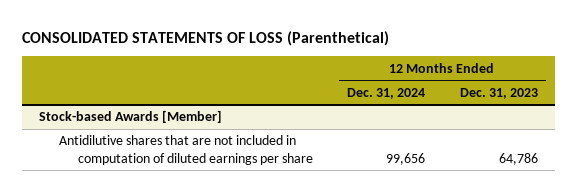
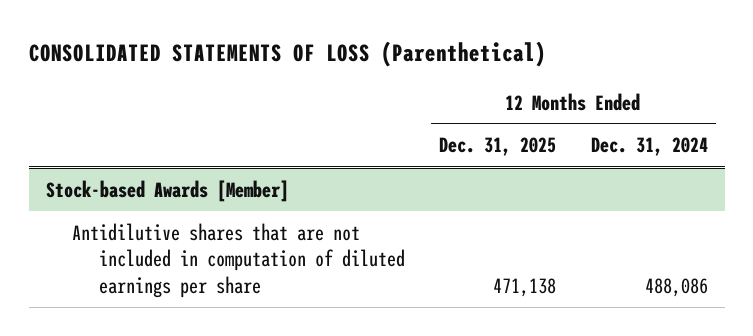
- | 12 Months Ended Dec. 31, 2024 | 12 Months Ended Dec. 31, 2023
+ | 12 Months Ended Dec. 31, 2025 | 12 Months Ended Dec. 31, 2024
@ Stock-based Awards [Member]
- Antidilutive shares that are not included in computation of diluted earnings per share | 99,656 | 64,786
+ Antidilutive shares that are not included in computation of diluted earnings per share | 471,138 | 488,086

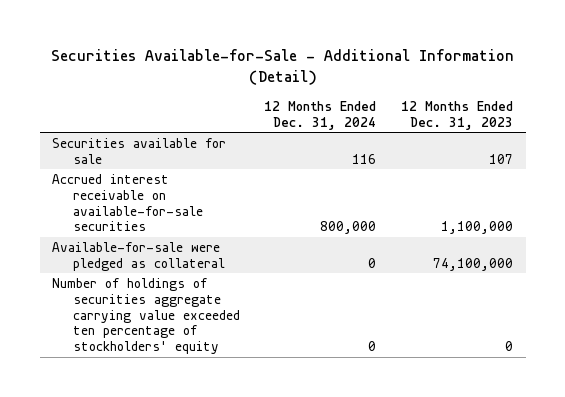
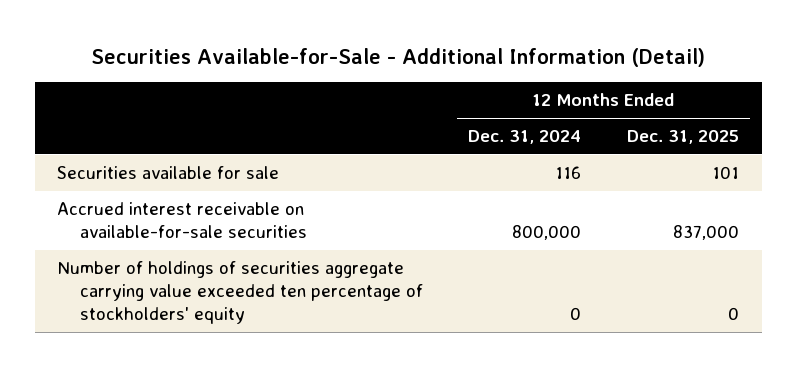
- | 12 Months Ended Dec. 31, 2024 | 12 Months Ended Dec. 31, 2023
+ | 12 Months Ended Dec. 31, 2024 | 12 Months Ended Dec. 31, 2025
- Available-for-sale were pledged as collateral | 0 | 74,100,000

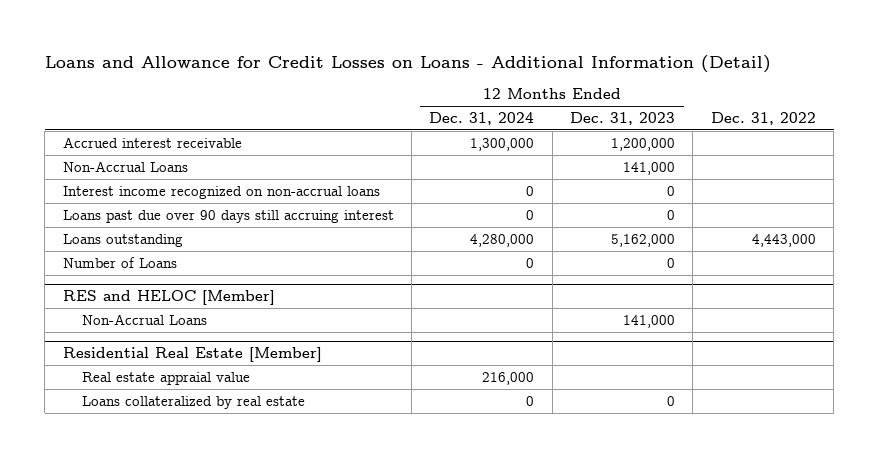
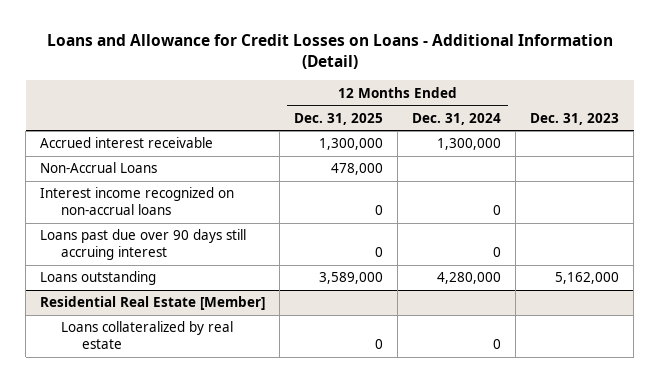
- | 12 Months Ended Dec. 31, 2024 | 12 Months Ended Dec. 31, 2023 | Dec. 31, 2022
+ | 12 Months Ended Dec. 31, 2025 | 12 Months Ended Dec. 31, 2024 | Dec. 31, 2023
- Number of Loans | 0 | 0 |
- RES and HELOC [Member]
- Non-Accrual Loans | | 141,000 |
@ Residential Real Estate [Member]
- Real estate appraial value | 216,000 | |

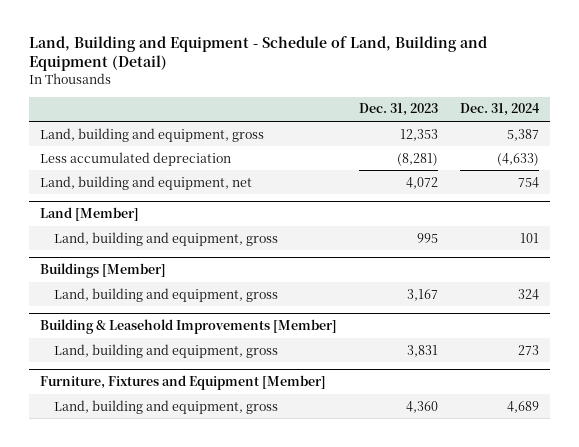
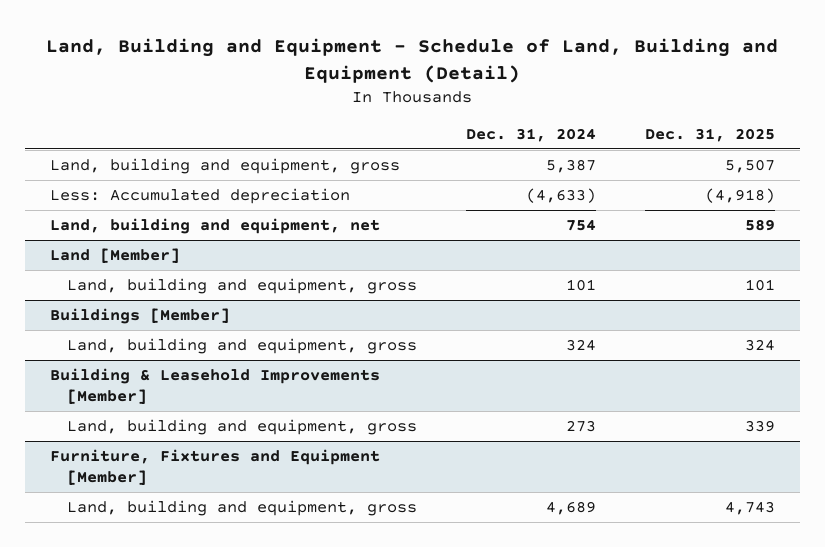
- | Dec. 31, 2023 | Dec. 31, 2024
+ | Dec. 31, 2024 | Dec. 31, 2025
- Less accumulated depreciation | (8,281) | (4,633)
+ Less: Accumulated depreciation | (4,633) | (4,918)

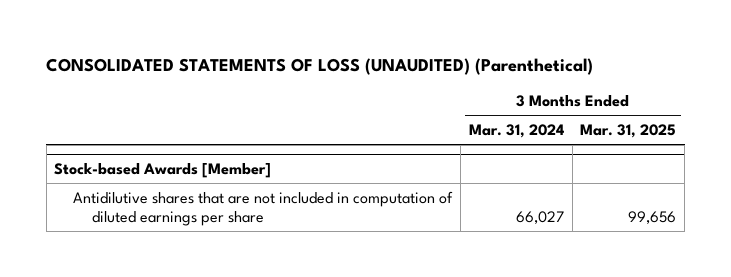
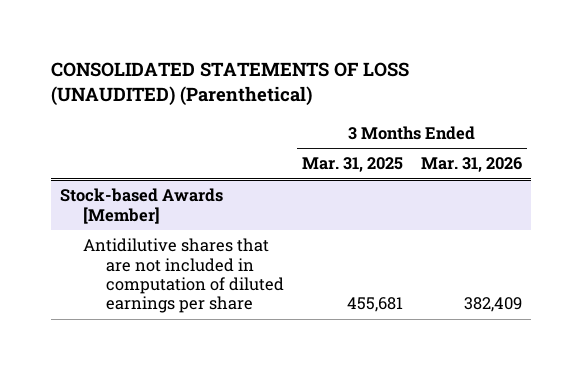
- | 3 Months Ended Mar. 31, 2024 | 3 Months Ended Mar. 31, 2025
+ | 3 Months Ended Mar. 31, 2025 | 3 Months Ended Mar. 31, 2026
@ Stock-based Awards [Member]
- Antidilutive shares that are not included in computation of diluted earnings per share | 66,027 | 99,656
+ Antidilutive shares that are not included in computation of diluted earnings per share | 455,681 | 382,409

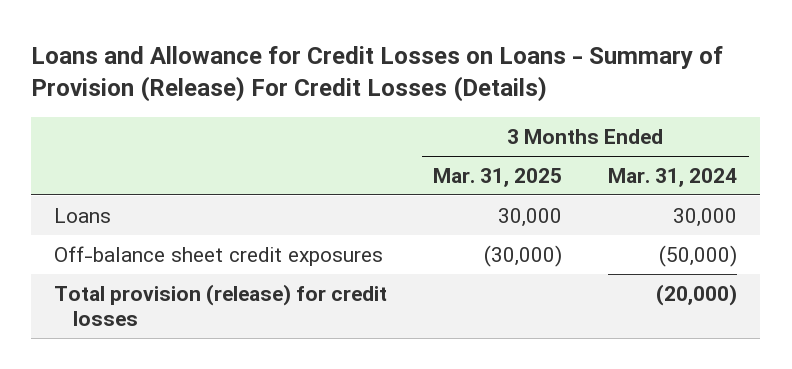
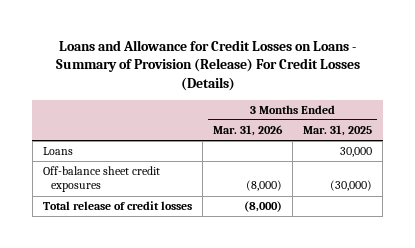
- | 3 Months Ended Mar. 31, 2025 | 3 Months Ended Mar. 31, 2024
+ | 3 Months Ended Mar. 31, 2026 | 3 Months Ended Mar. 31, 2025
- Total provision (release) for credit losses | | (20,000)
+ Total release of credit losses | (8,000) |

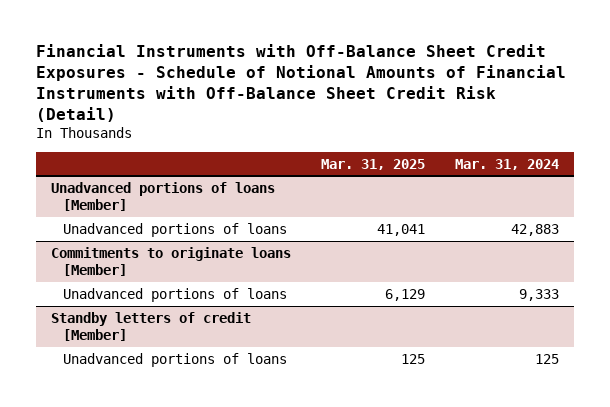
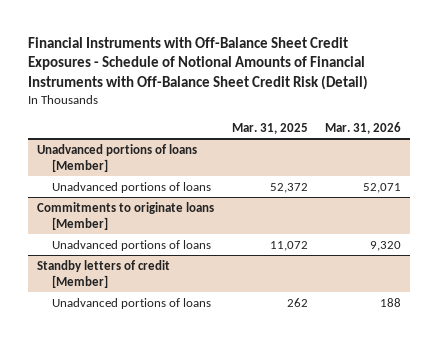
- | Mar. 31, 2025 | Mar. 31, 2024
+ | Mar. 31, 2025 | Mar. 31, 2026
@ Unadvanced portions of loans [Member]
- Unadvanced portions of loans | 41,041 | 42,883
+ Unadvanced portions of loans | 52,372 | 52,071
@ Commitments to originate loans [Member]
- Unadvanced portions of loans | 6,129 | 9,333
+ Unadvanced portions of loans | 11,072 | 9,320
@ Standby letters of credit [Member]
- Unadvanced portions of loans | 125 | 125
+ Unadvanced portions of loans | 262 | 188

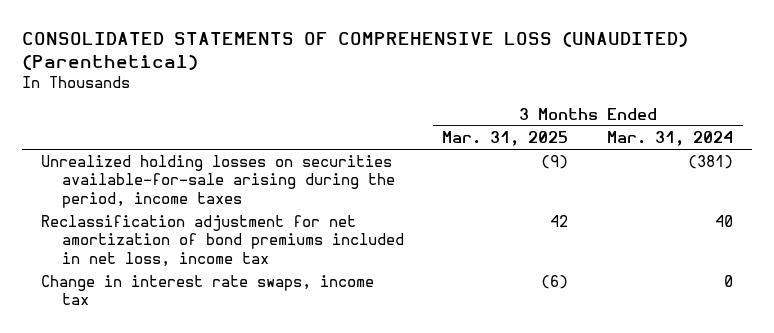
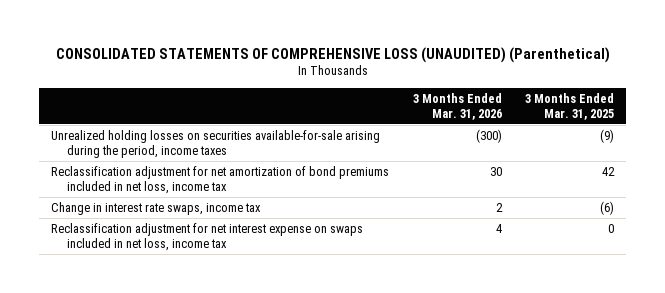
- | 3 Months Ended Mar. 31, 2025 | 3 Months Ended Mar. 31, 2024
+ | 3 Months Ended Mar. 31, 2026 | 3 Months Ended Mar. 31, 2025
+ Reclassification adjustment for net interest expense on swaps included in net loss, income tax | 4 | 0

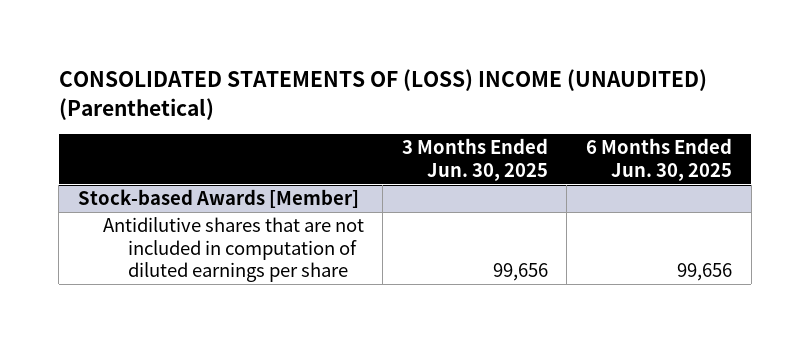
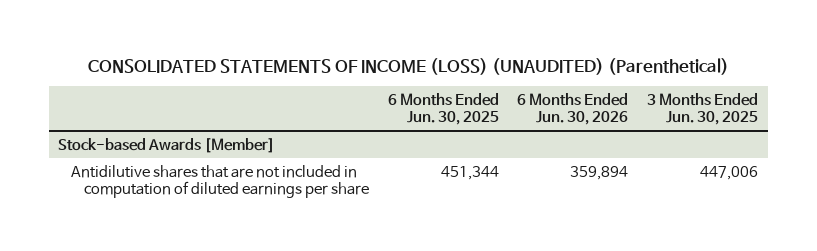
- CONSOLIDATED STATEMENTS OF (LOSS) INCOME (UNAUDITED) (Parenthetical)
+ CONSOLIDATED STATEMENTS OF INCOME (LOSS) (UNAUDITED) (Parenthetical)
- | 3 Months Ended Jun. 30, 2025 | 6 Months Ended Jun. 30, 2025
+ | 6 Months Ended Jun. 30, 2025 | 6 Months Ended Jun. 30, 2026 | 3 Months Ended Jun. 30, 2025
@ Stock-based Awards [Member]
- Antidilutive shares that are not included in computation of diluted earnings per share | 99,656 | 99,656
+ Antidilutive shares that are not included in computation of diluted earnings per share | 451,344 | 359,894 | 447,006

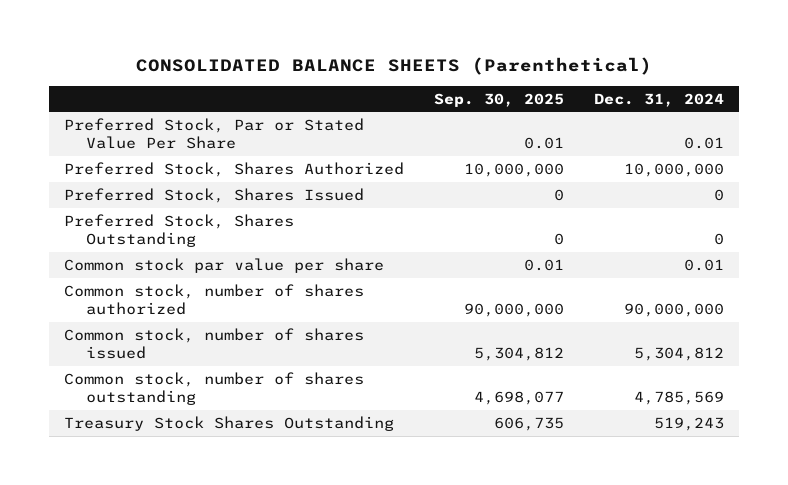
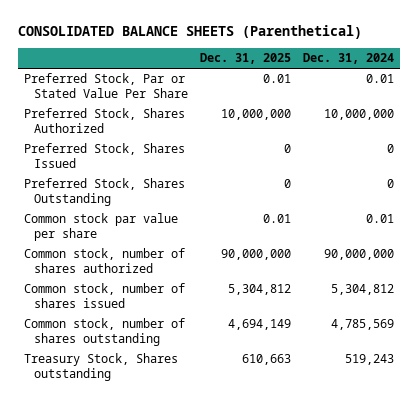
- | Sep. 30, 2025 | Dec. 31, 2024
+ | Dec. 31, 2025 | Dec. 31, 2024
- Treasury Stock Shares Outstanding | 606,735 | 519,243
+ Treasury Stock, Shares outstanding | 610,663 | 519,243

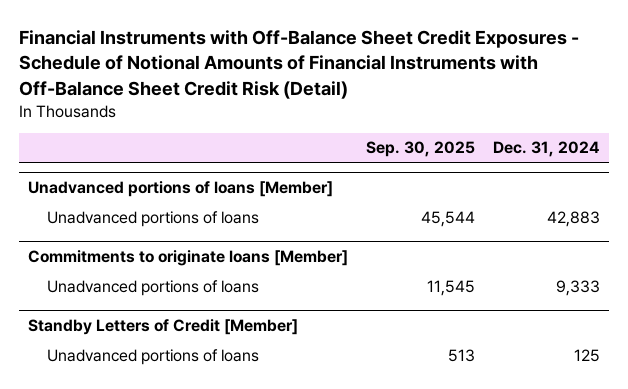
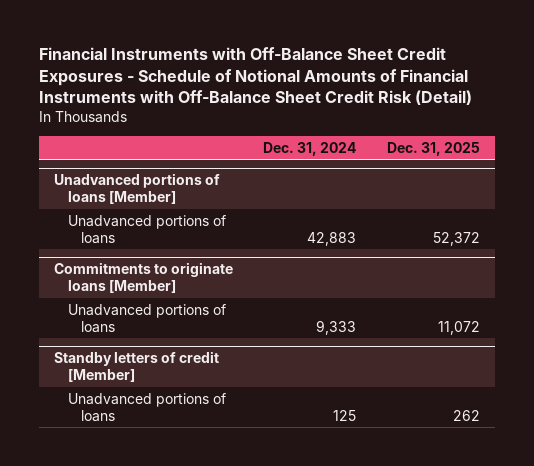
- | Sep. 30, 2025 | Dec. 31, 2024
+ | Dec. 31, 2024 | Dec. 31, 2025
- Standby Letters of Credit [Member]
+ Standby letters of credit [Member]

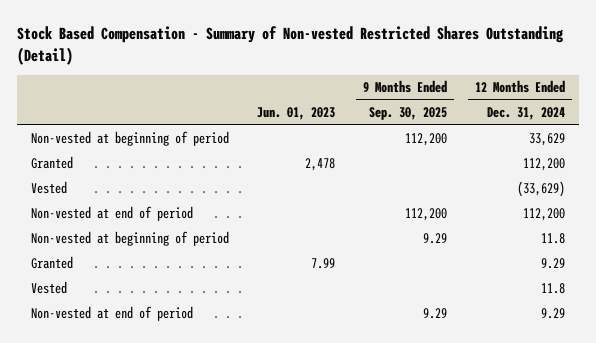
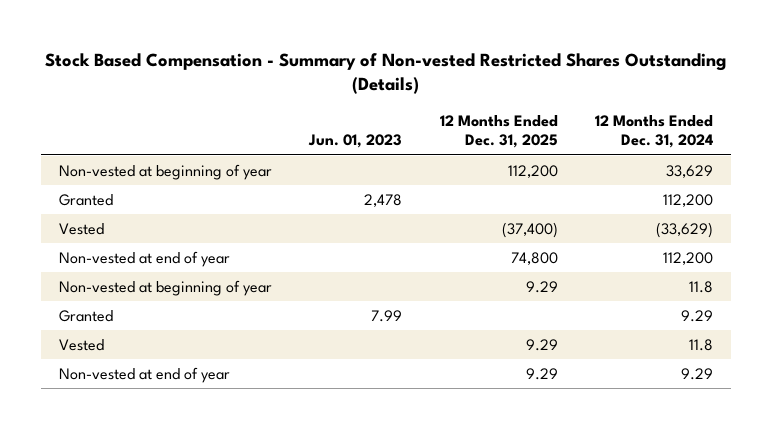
- Stock Based Compensation - Summary of Non-vested Restricted Shares Outstanding (Detail)
+ Stock Based Compensation - Summary of Non-vested Restricted Shares Outstanding (Details)
- | Jun. 01, 2023 | 9 Months Ended Sep. 30, 2025 | 12 Months Ended Dec. 31, 2024
+ | Jun. 01, 2023 | 12 Months Ended Dec. 31, 2025 | 12 Months Ended Dec. 31, 2024
- Non-vested at beginning of period | | 112,200 | 33,629
+ Non-vested at beginning of year | | 112,200 | 33,629
- Non-vested at end of period | | 112,200 | 112,200
- Non-vested at beginning of period | | 9.29 | 11.8
+ Non-vested at end of year | | 74,800 | 112,200
+ Non-vested at beginning of year | | 9.29 | 11.8
- Non-vested at end of period | | 9.29 | 9.29
+ Non-vested at end of year | | 9.29 | 9.29

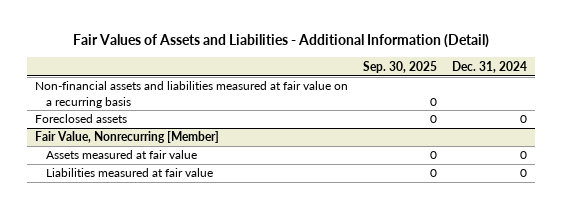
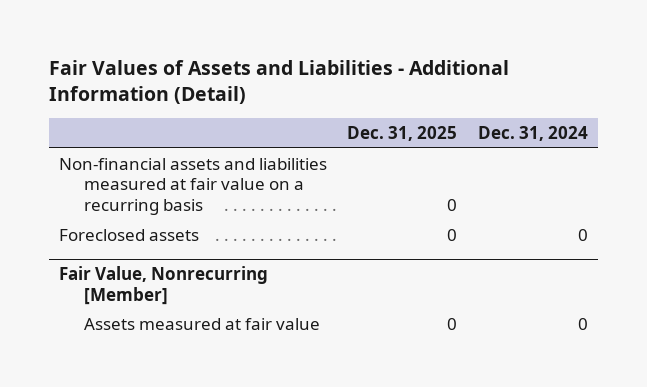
- | Sep. 30, 2025 | Dec. 31, 2024
+ | Dec. 31, 2025 | Dec. 31, 2024
@ Fair Value, Nonrecurring [Member]
- Liabilities measured at fair value | 0 | 0

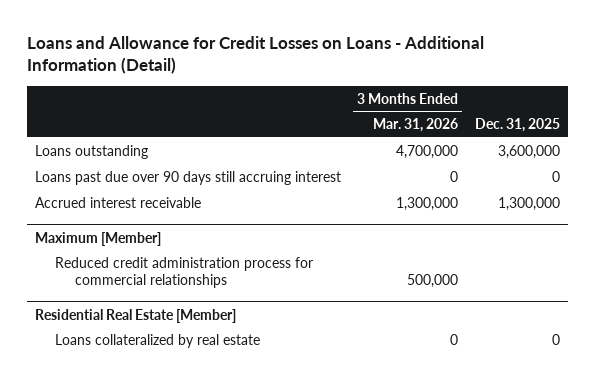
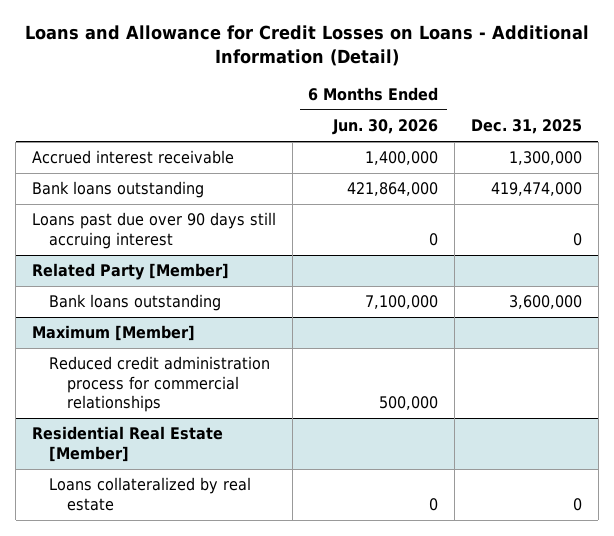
- | 3 Months Ended Mar. 31, 2026 | Dec. 31, 2025
+ | 6 Months Ended Jun. 30, 2026 | Dec. 31, 2025
- Loans outstanding | 4,700,000 | 3,600,000
+ Bank loans outstanding | 421,864,000 | 419,474,000
moved down: Loans past due over 90 days still accruing interest | 0 | 0
+ Related Party [Member]
+ Bank loans outstanding | 7,100,000 | 3,600,000

